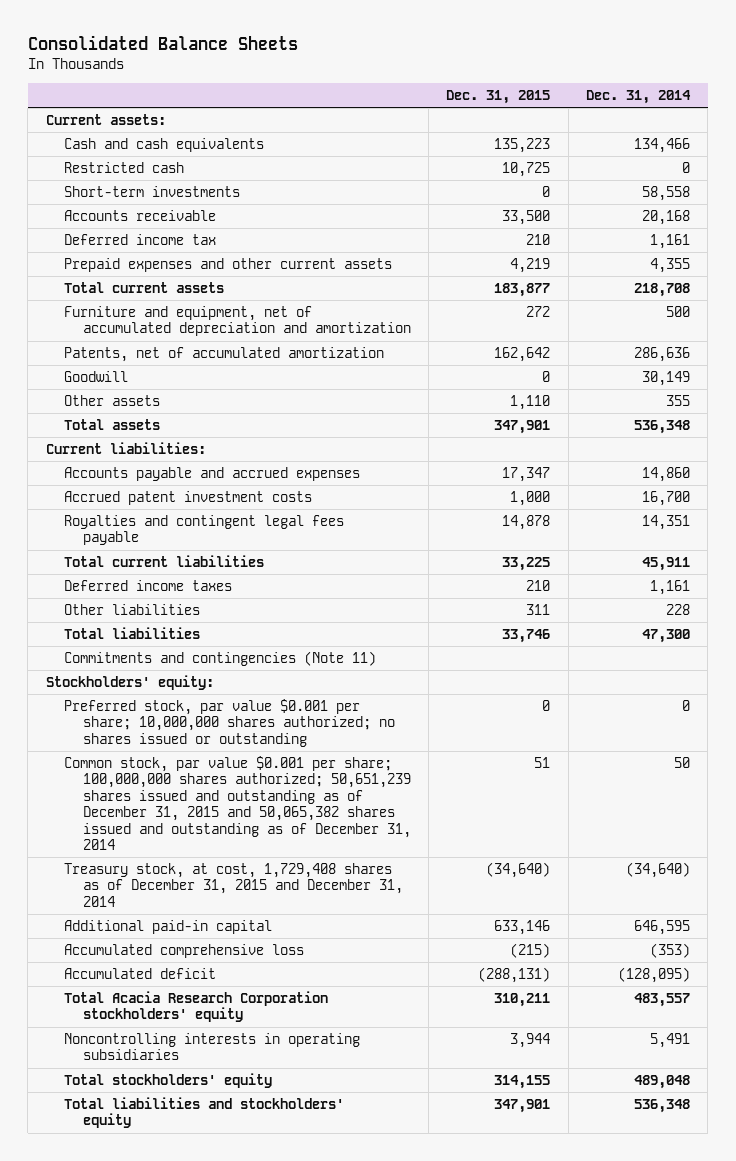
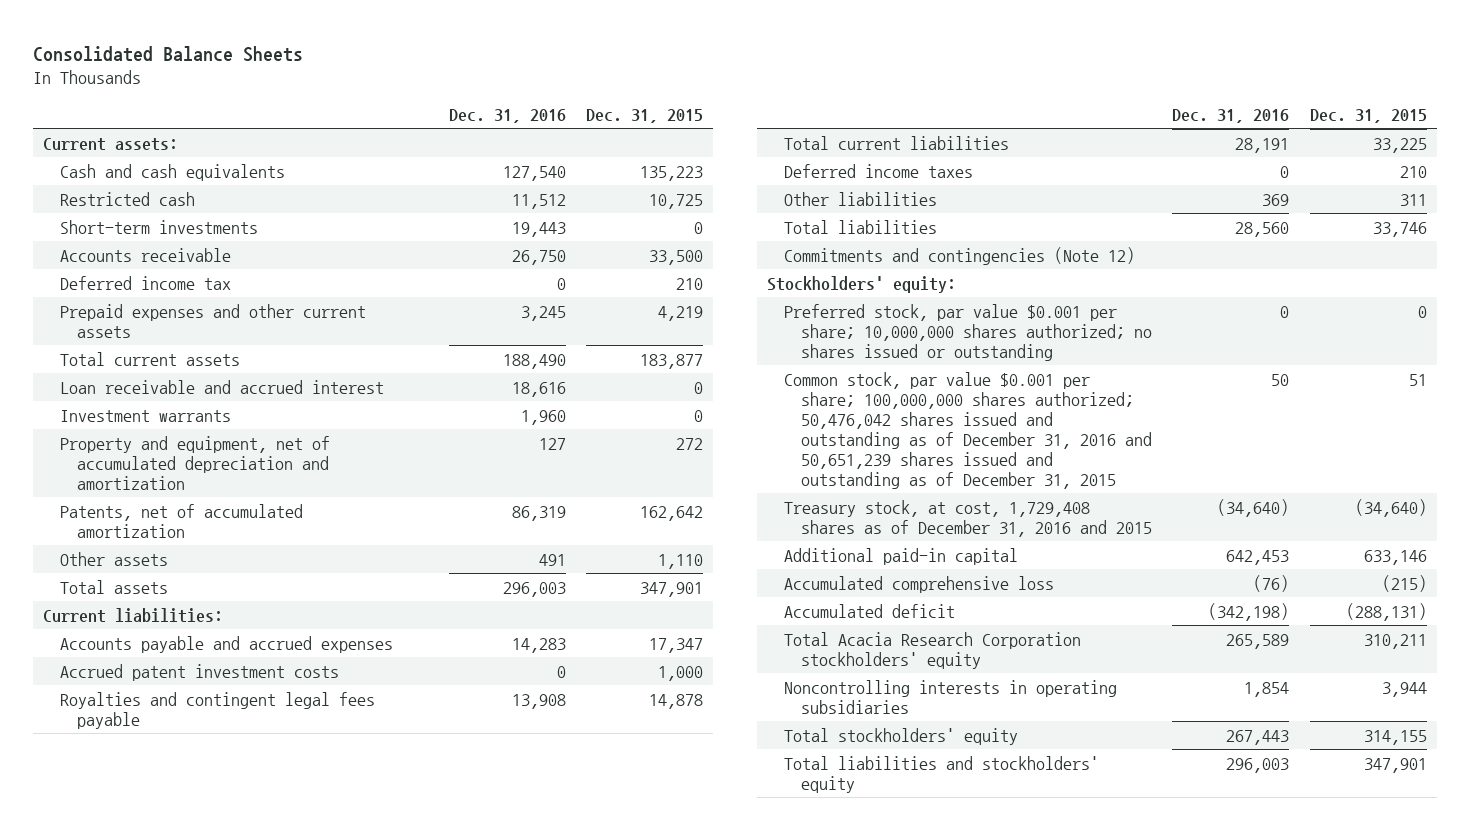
- | Dec. 31, 2015 | Dec. 31, 2014
+ | Dec. 31, 2016 | Dec. 31, 2015
- Furniture and equipment, net of accumulated depreciation and amortization | 272 | 500
+ Loan receivable and accrued interest | 18,616 | 0
+ Investment warrants | 1,960 | 0
+ Property and equipment, net of accumulated depreciation and amortization | 127 | 272
- Goodwill | 0 | 30,149
- Commitments and contingencies (Note 11)
+ Commitments and contingencies (Note 12)
- Common stock, par value $0.001 per share; 100,000,000 shares authorized; 50,651,239 shares issued and outstanding as of December 31, 2015 and 50,065,382 shares issued and outstanding as of December 31, 2014 | 51 | 50
- Treasury stock, at cost, 1,729,408 shares as of December 31, 2015 and December 31, 2014 | (34,640) | (34,640)
+ Common stock, par value $0.001 per share; 100,000,000 shares authorized; 50,476,042 shares issued and outstanding as of December 31, 2016 and 50,651,239 shares issued and outstanding as of December 31, 2015 | 50 | 51
+ Treasury stock, at cost, 1,729,408 shares as of December 31, 2016 and 2015 | (34,640) | (34,640)

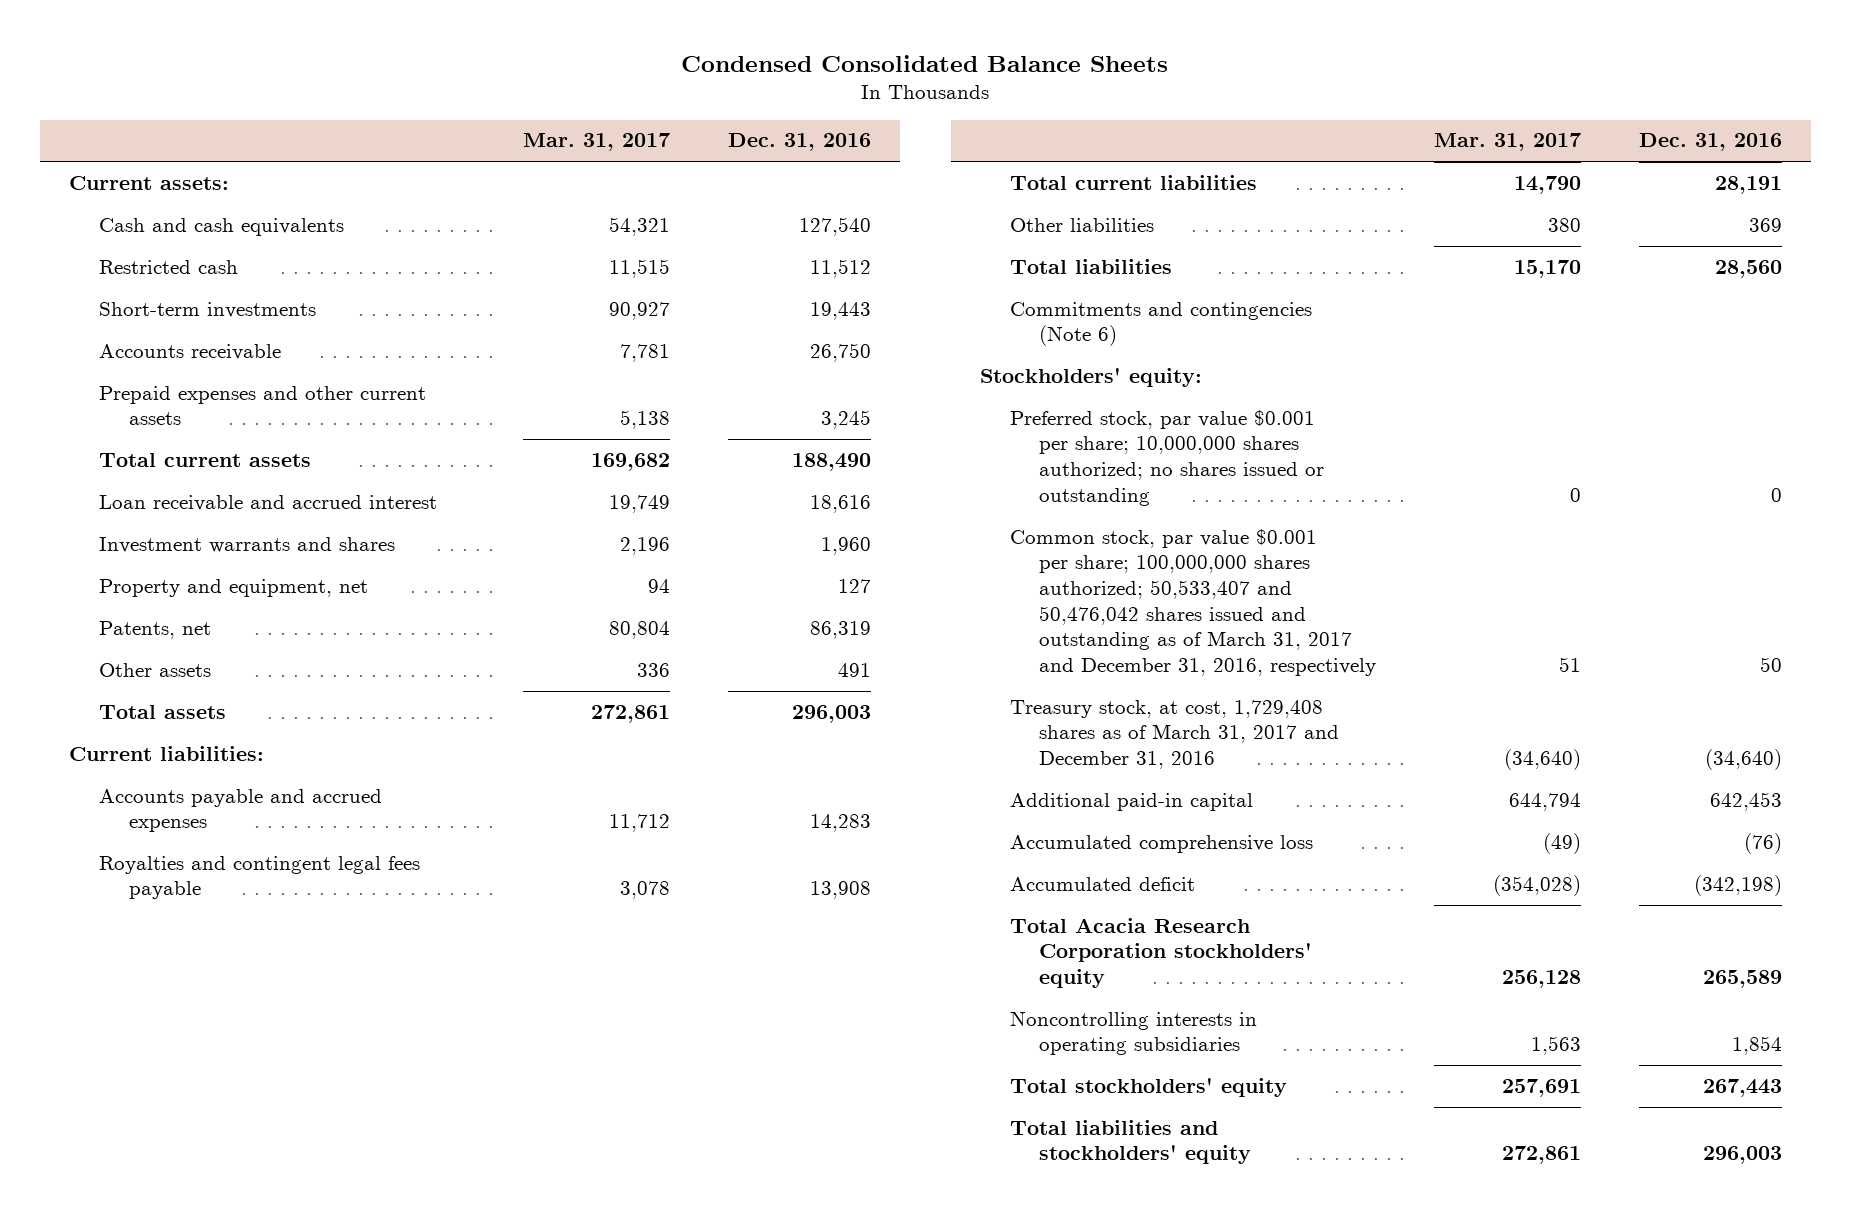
- Consolidated Balance Sheets
+ Condensed Consolidated Balance Sheets
- | Dec. 31, 2016 | Dec. 31, 2015
+ | Mar. 31, 2017 | Dec. 31, 2016
- Deferred income tax | 0 | 210
- Investment warrants | 1,960 | 0
- Property and equipment, net of accumulated depreciation and amortization | 127 | 272
- Patents, net of accumulated amortization | 86,319 | 162,642
+ Investment warrants and shares | 2,196 | 1,960
+ Property and equipment, net | 94 | 127
+ Patents, net | 80,804 | 86,319
- Accrued patent investment costs | 0 | 1,000
- Deferred income taxes | 0 | 210
- Commitments and contingencies (Note 12)
+ Commitments and contingencies (Note 6)
- Common stock, par value $0.001 per share; 100,000,000 shares authorized; 50,476,042 shares issued and outstanding as of December 31, 2016 and 50,651,239 shares issued and outstanding as of December 31, 2015 | 50 | 51
- Treasury stock, at cost, 1,729,408 shares as of December 31, 2016 and 2015 | (34,640) | (34,640)
+ Common stock, par value $0.001 per share; 100,000,000 shares authorized; 50,533,407 and 50,476,042 shares issued and outstanding as of March 31, 2017 and December 31, 2016, respectively | 51 | 50
+ Treasury stock, at cost, 1,729,408 shares as of March 31, 2017 and December 31, 2016 | (34,640) | (34,640)

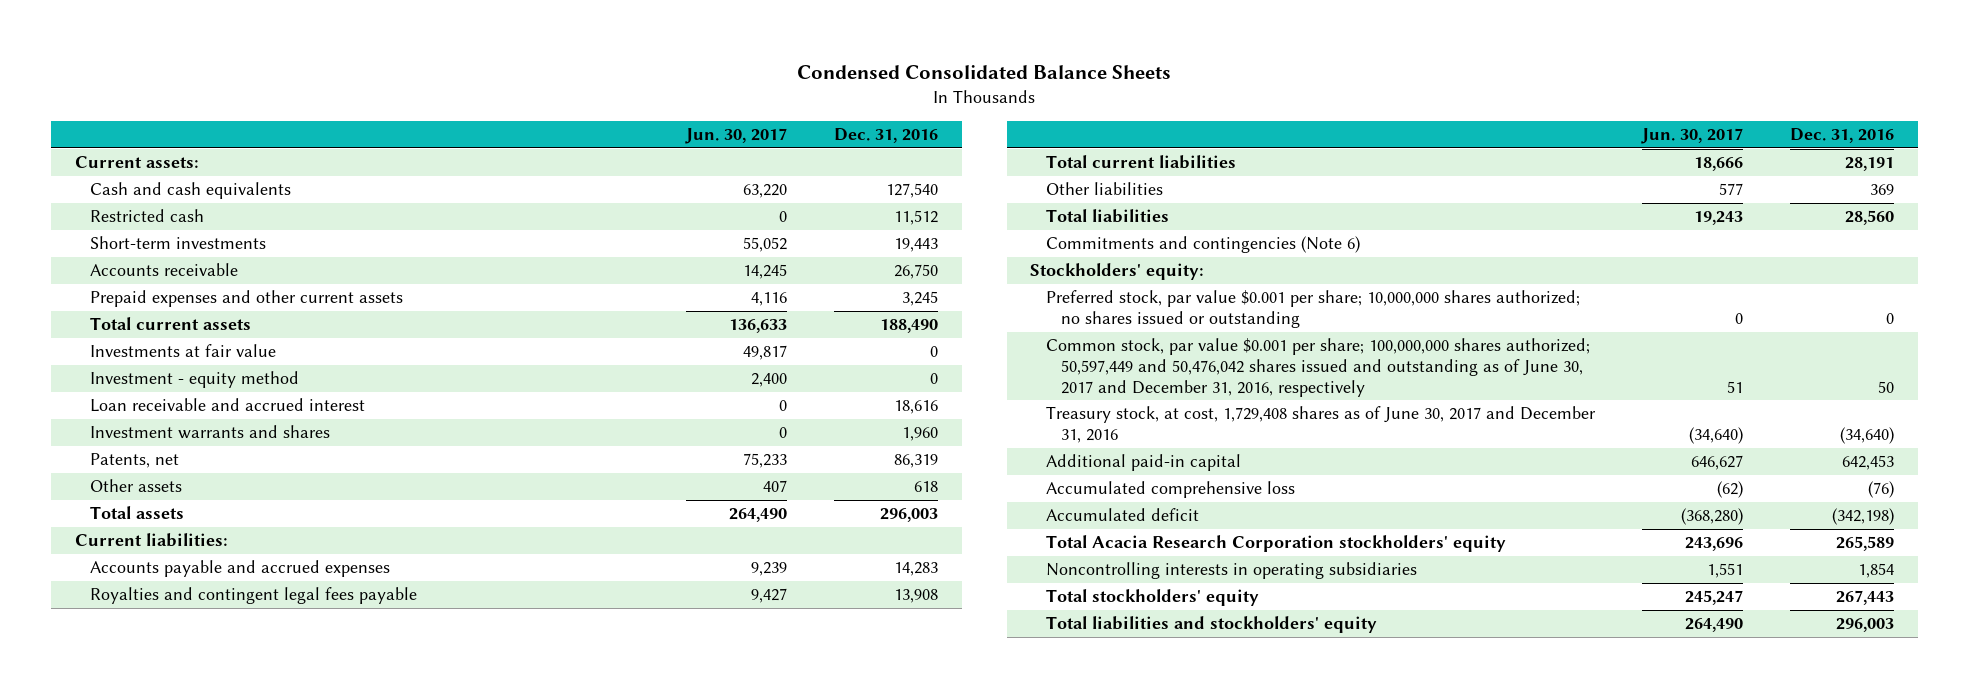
- | Mar. 31, 2017 | Dec. 31, 2016
+ | Jun. 30, 2017 | Dec. 31, 2016
+ Investments at fair value | 49,817 | 0
+ Investment - equity method | 2,400 | 0
- Property and equipment, net | 94 | 127
- Other assets | 336 | 491
+ Other assets | 407 | 618
- Common stock, par value $0.001 per share; 100,000,000 shares authorized; 50,533,407 and 50,476,042 shares issued and outstanding as of March 31, 2017 and December 31, 2016, respectively | 51 | 50
- Treasury stock, at cost, 1,729,408 shares as of March 31, 2017 and December 31, 2016 | (34,640) | (34,640)
+ Common stock, par value $0.001 per share; 100,000,000 shares authorized; 50,597,449 and 50,476,042 shares issued and outstanding as of June 30, 2017 and December 31, 2016, respectively | 51 | 50
+ Treasury stock, at cost, 1,729,408 shares as of June 30, 2017 and December 31, 2016 | (34,640) | (34,640)

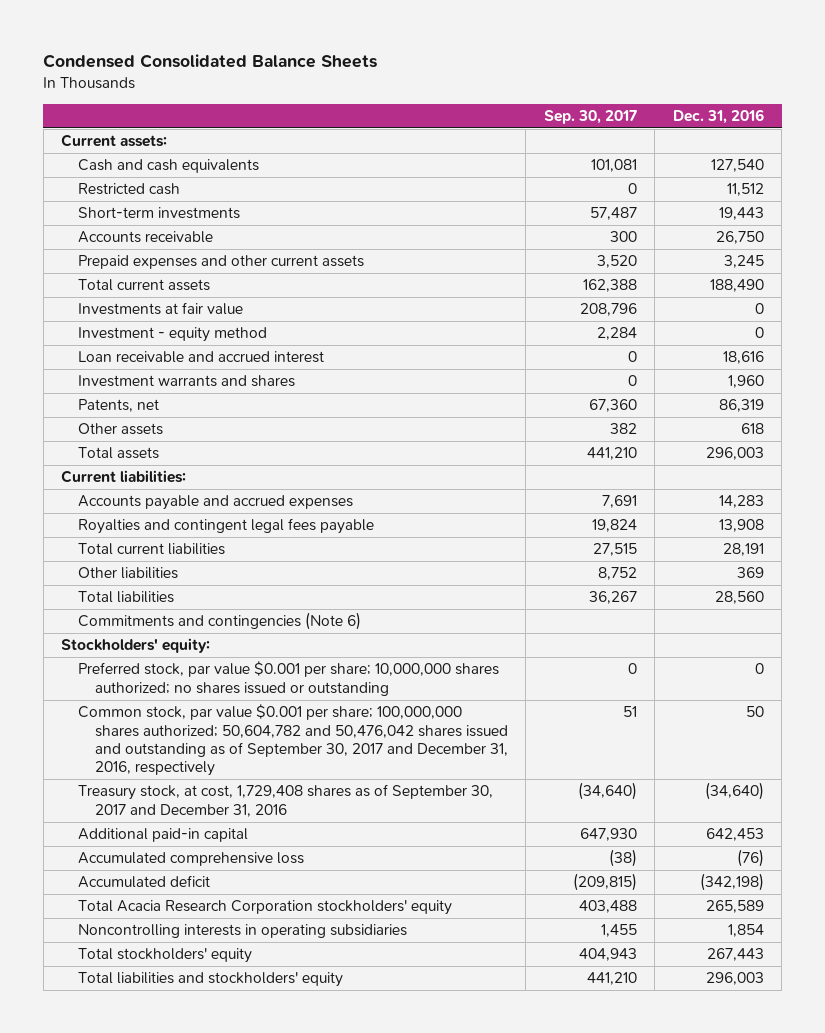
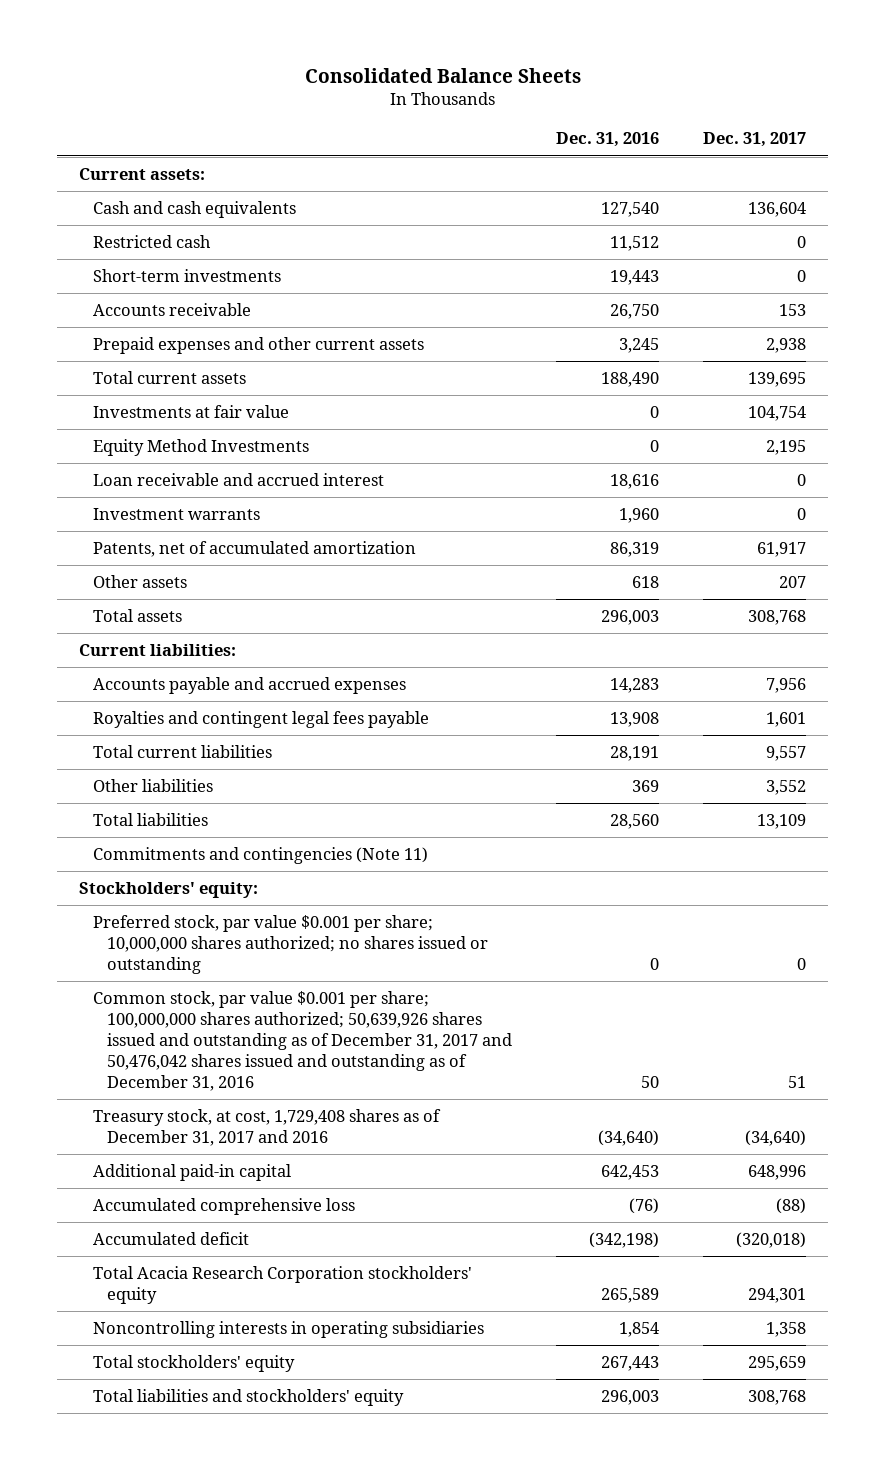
- Condensed Consolidated Balance Sheets
+ Consolidated Balance Sheets
- | Sep. 30, 2017 | Dec. 31, 2016
+ | Dec. 31, 2016 | Dec. 31, 2017
- Investment - equity method | 2,284 | 0
+ Equity Method Investments | 0 | 2,195
- Investment warrants and shares | 0 | 1,960
- Patents, net | 67,360 | 86,319
+ Investment warrants | 1,960 | 0
+ Patents, net of accumulated amortization | 86,319 | 61,917
- Commitments and contingencies (Note 6)
+ Commitments and contingencies (Note 11)
- Common stock, par value $0.001 per share; 100,000,000 shares authorized; 50,604,782 and 50,476,042 shares issued and outstanding as of September 30, 2017 and December 31, 2016, respectively | 51 | 50
- Treasury stock, at cost, 1,729,408 shares as of September 30, 2017 and December 31, 2016 | (34,640) | (34,640)
+ Common stock, par value $0.001 per share; 100,000,000 shares authorized; 50,639,926 shares issued and outstanding as of December 31, 2017 and 50,476,042 shares issued and outstanding as of December 31, 2016 | 50 | 51
+ Treasury stock, at cost, 1,729,408 shares as of December 31, 2017 and 2016 | (34,640) | (34,640)

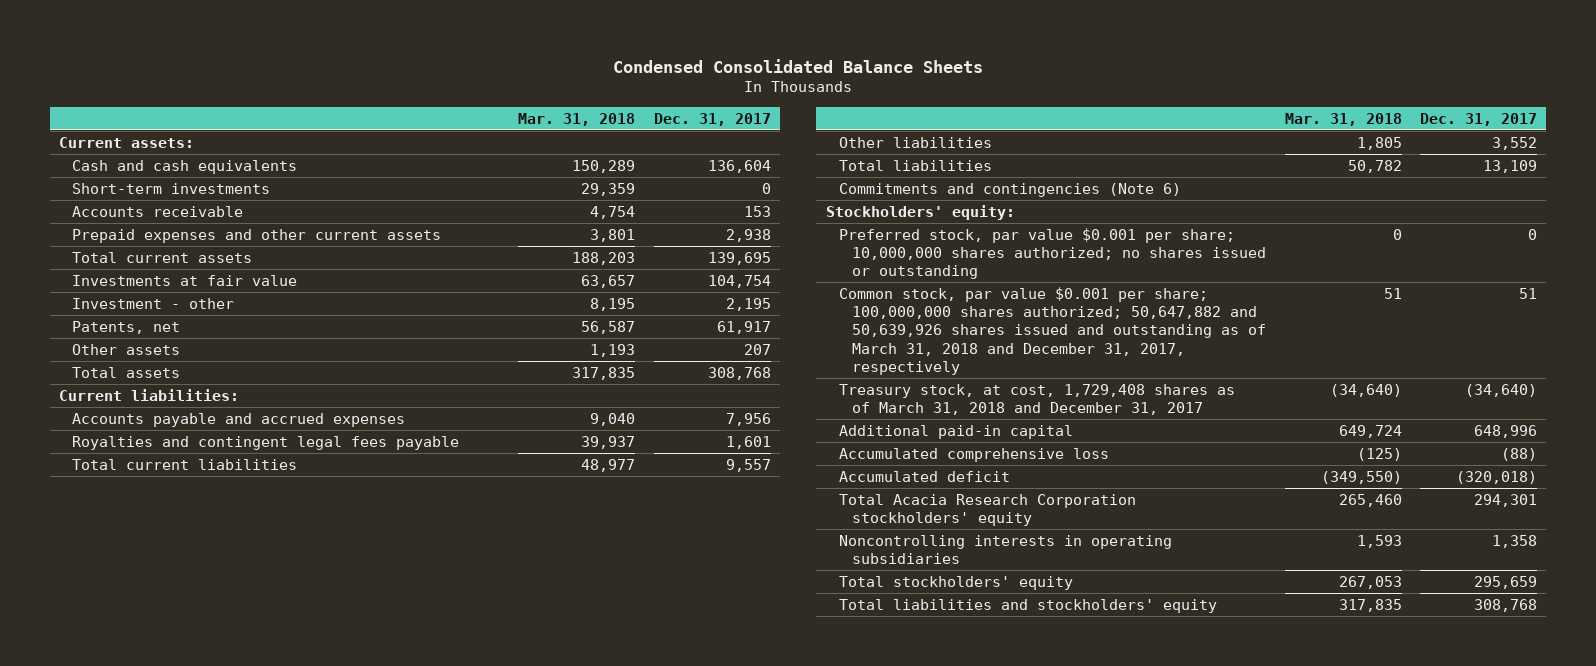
- Consolidated Balance Sheets
+ Condensed Consolidated Balance Sheets
- | Dec. 31, 2016 | Dec. 31, 2017
+ | Mar. 31, 2018 | Dec. 31, 2017
- Restricted cash | 11,512 | 0
- Equity Method Investments | 0 | 2,195
- Loan receivable and accrued interest | 18,616 | 0
- Investment warrants | 1,960 | 0
- Patents, net of accumulated amortization | 86,319 | 61,917
+ Investment - other | 8,195 | 2,195
+ Patents, net | 56,587 | 61,917
- Commitments and contingencies (Note 11)
+ Commitments and contingencies (Note 6)
- Common stock, par value $0.001 per share; 100,000,000 shares authorized; 50,639,926 shares issued and outstanding as of December 31, 2017 and 50,476,042 shares issued and outstanding as of December 31, 2016 | 50 | 51
- Treasury stock, at cost, 1,729,408 shares as of December 31, 2017 and 2016 | (34,640) | (34,640)
+ Common stock, par value $0.001 per share; 100,000,000 shares authorized; 50,647,882 and 50,639,926 shares issued and outstanding as of March 31, 2018 and December 31, 2017, respectively | 51 | 51
+ Treasury stock, at cost, 1,729,408 shares as of March 31, 2018 and December 31, 2017 | (34,640) | (34,640)

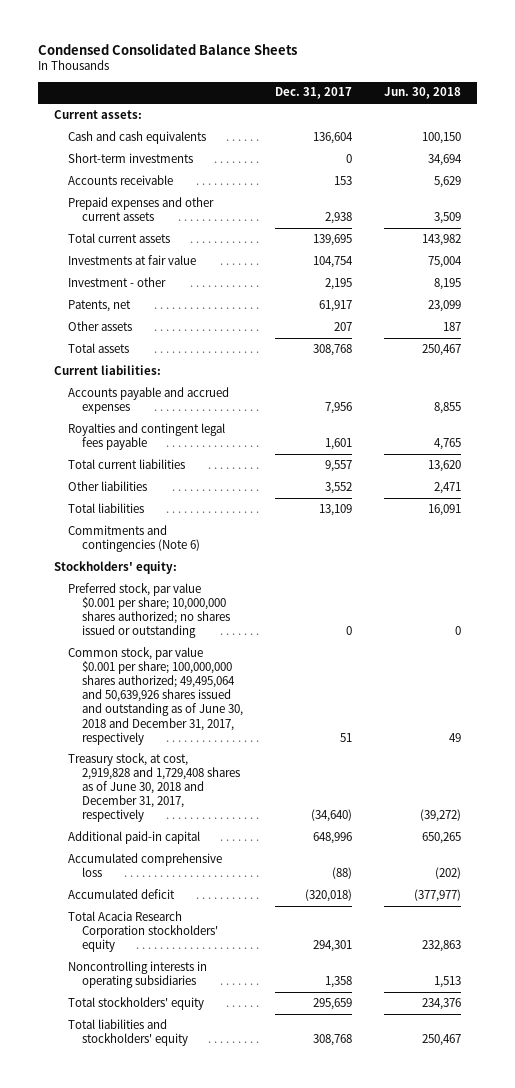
- | Mar. 31, 2018 | Dec. 31, 2017
+ | Dec. 31, 2017 | Jun. 30, 2018
- Common stock, par value $0.001 per share; 100,000,000 shares authorized; 50,647,882 and 50,639,926 shares issued and outstanding as of March 31, 2018 and December 31, 2017, respectively | 51 | 51
- Treasury stock, at cost, 1,729,408 shares as of March 31, 2018 and December 31, 2017 | (34,640) | (34,640)
+ Common stock, par value $0.001 per share; 100,000,000 shares authorized; 49,495,064 and 50,639,926 shares issued and outstanding as of June 30, 2018 and December 31, 2017, respectively | 51 | 49
+ Treasury stock, at cost, 2,919,828 and 1,729,408 shares as of June 30, 2018 and December 31, 2017, respectively | (34,640) | (39,272)

